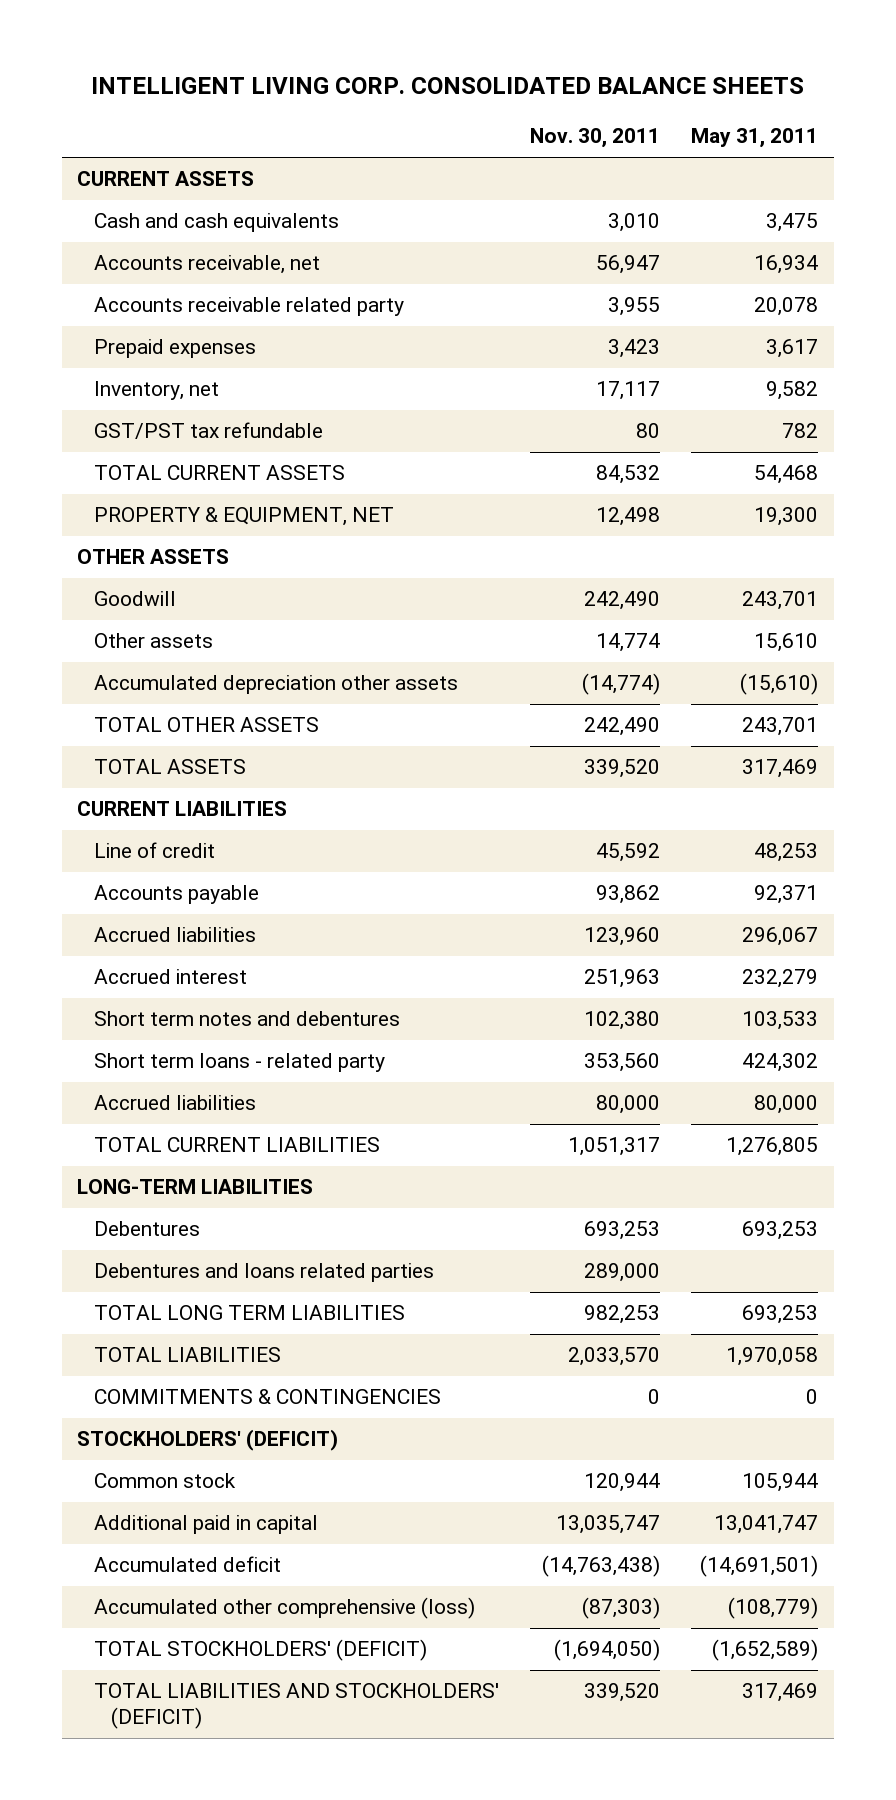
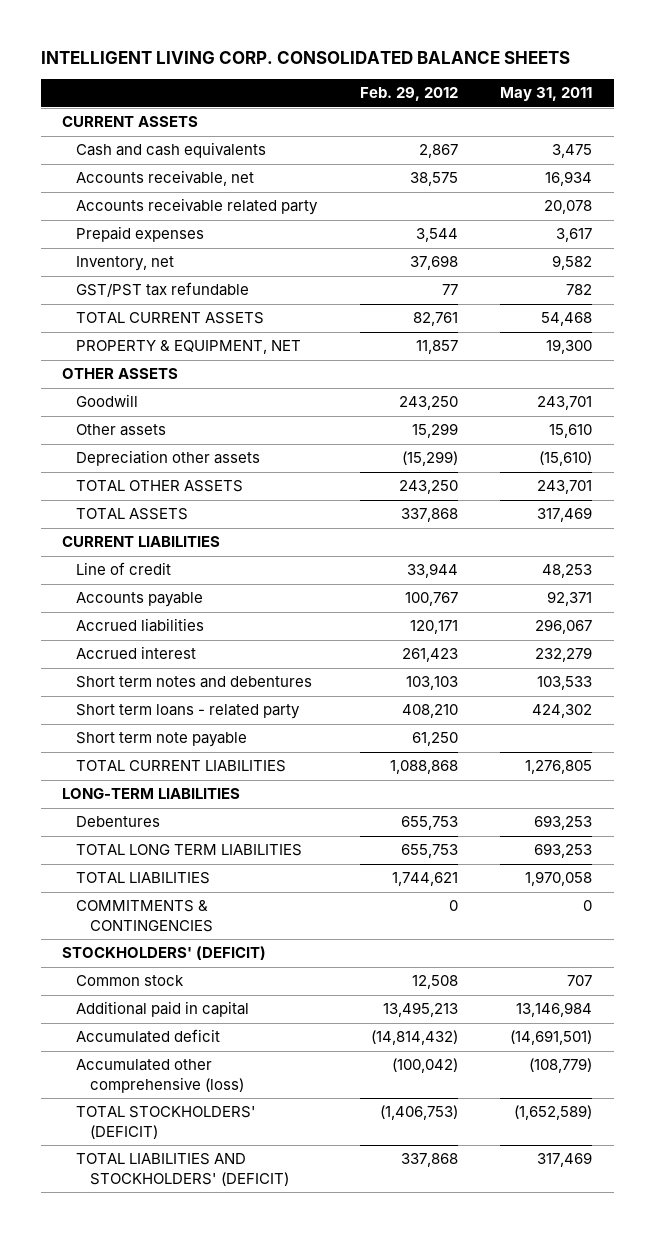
- | Nov. 30, 2011 | May 31, 2011
+ | Feb. 29, 2012 | May 31, 2011
- Accumulated depreciation other assets | (14,774) | (15,610)
+ Depreciation other assets | (15,299) | (15,610)
- Accrued liabilities | 80,000 | 80,000
+ Short term note payable | 61,250 |
- Debentures and loans related parties | 289,000 |
- Common stock | 120,944 | 105,944
- Additional paid in capital | 13,035,747 | 13,041,747
+ Common stock | 12,508 | 707
+ Additional paid in capital | 13,495,213 | 13,146,984

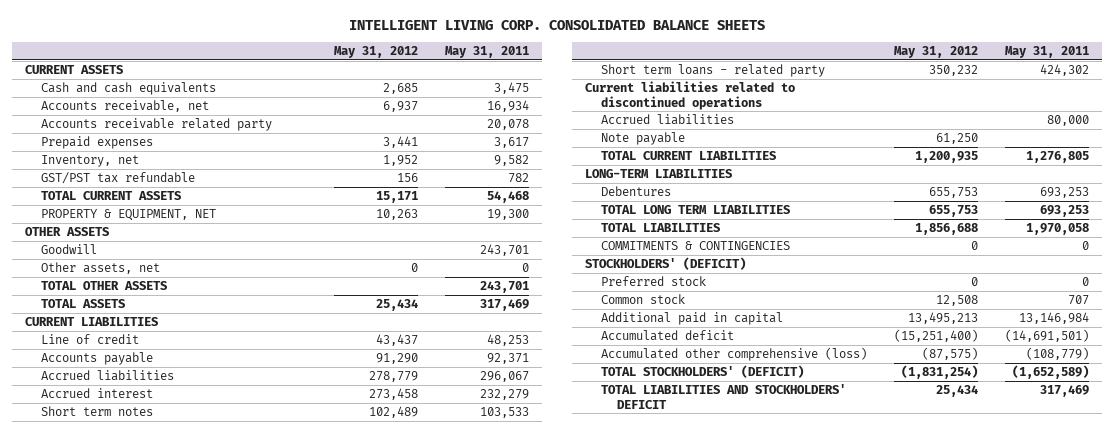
- | Feb. 29, 2012 | May 31, 2011
+ | May 31, 2012 | May 31, 2011
- Other assets | 15,299 | 15,610
- Depreciation other assets | (15,299) | (15,610)
+ Other assets, net | 0 | 0
- Short term notes and debentures | 103,103 | 103,533
+ Short term notes | 102,489 | 103,533
- Short term note payable | 61,250 |
+ Current liabilities related to discontinued operations
+ Accrued liabilities | | 80,000
+ Note payable | 61,250 |
+ Preferred stock | 0 | 0
- TOTAL LIABILITIES AND STOCKHOLDERS' (DEFICIT) | 337,868 | 317,469
+ TOTAL LIABILITIES AND STOCKHOLDERS' DEFICIT | 25,434 | 317,469

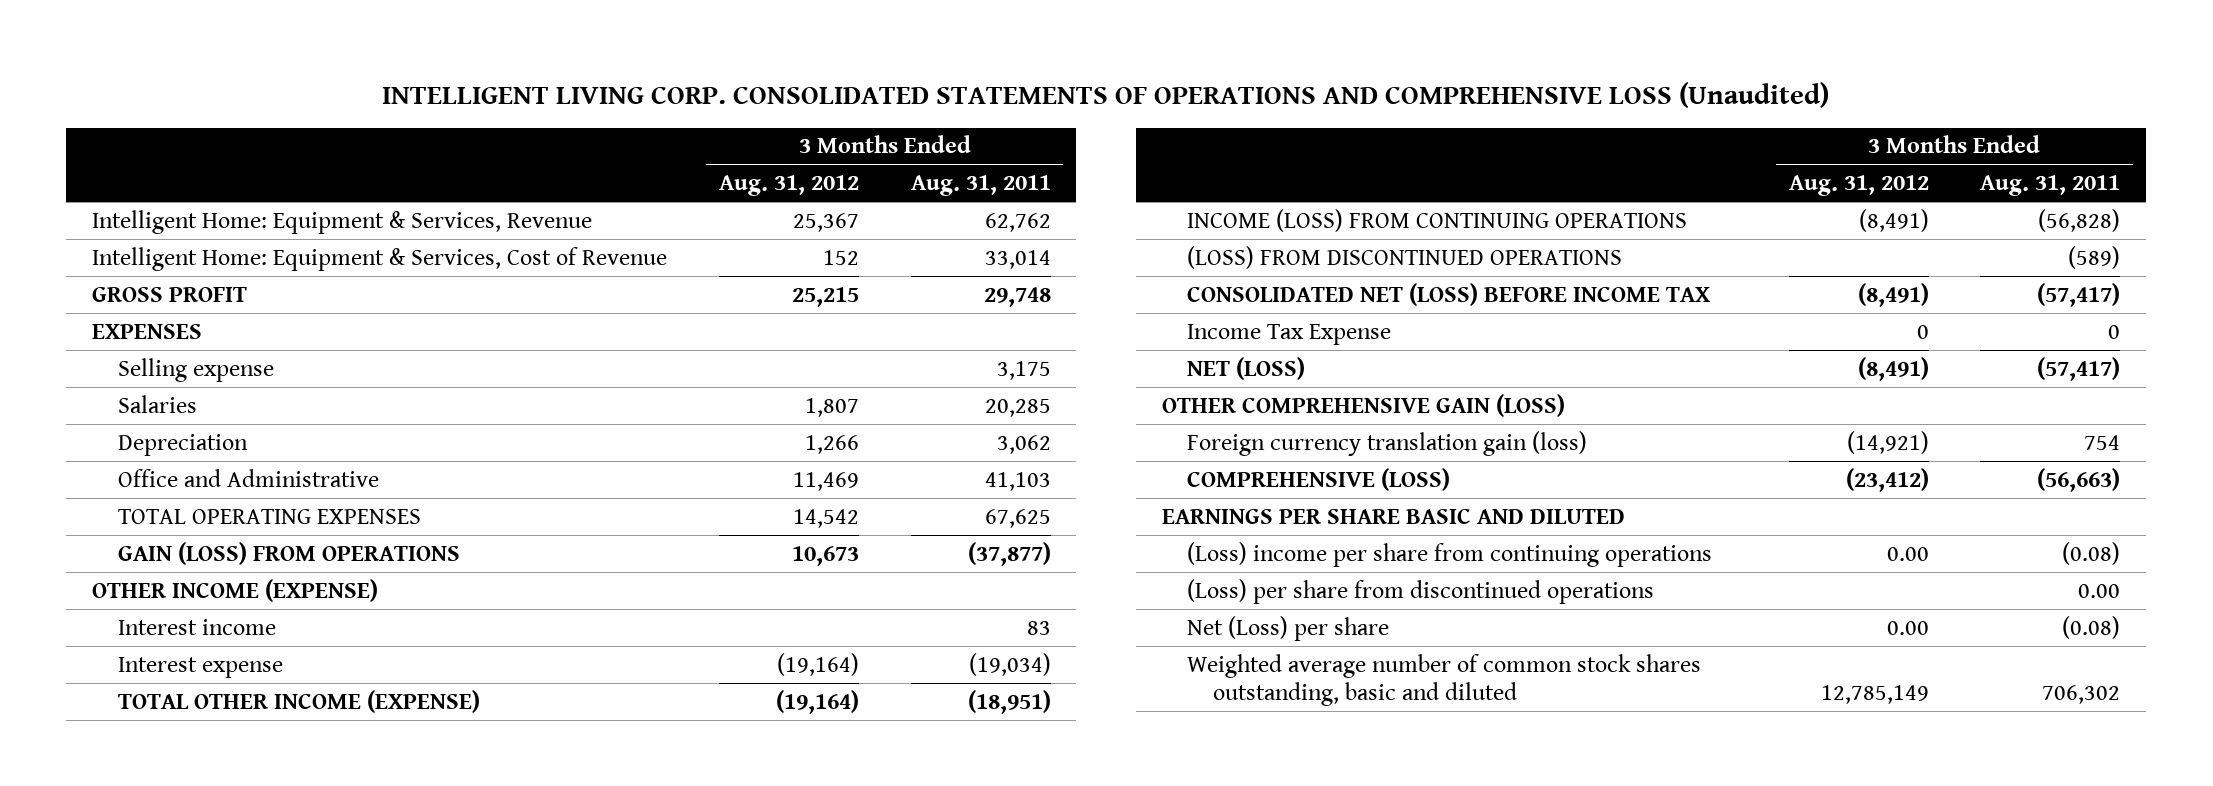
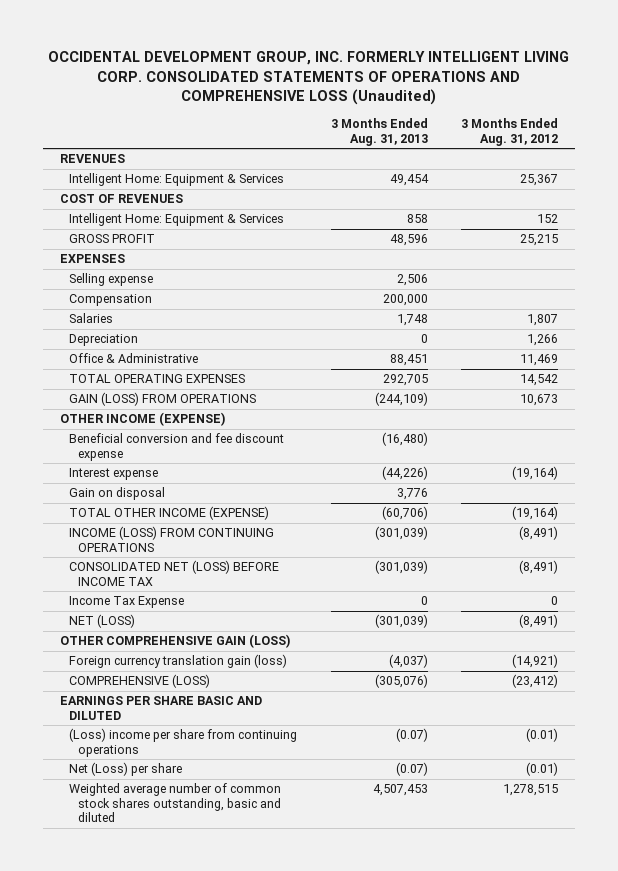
- INTELLIGENT LIVING CORP. CONSOLIDATED STATEMENTS OF OPERATIONS AND COMPREHENSIVE LOSS (Unaudited)
+ OCCIDENTAL DEVELOPMENT GROUP, INC. FORMERLY INTELLIGENT LIVING CORP. CONSOLIDATED STATEMENTS OF OPERATIONS AND COMPREHENSIVE LOSS (Unaudited)
- | 3 Months Ended Aug. 31, 2012 | 3 Months Ended Aug. 31, 2011
+ | 3 Months Ended Aug. 31, 2013 | 3 Months Ended Aug. 31, 2012
- Intelligent Home: Equipment & Services, Revenue | 25,367 | 62,762
- Intelligent Home: Equipment & Services, Cost of Revenue | 152 | 33,014
+ REVENUES
+ Intelligent Home: Equipment & Services | 49,454 | 25,367
+ COST OF REVENUES
+ Intelligent Home: Equipment & Services | 858 | 152
+ Compensation | 200,000 |
- Office and Administrative | 11,469 | 41,103
+ Office & Administrative | 88,451 | 11,469
- Interest income | | 83
+ Beneficial conversion and fee discount expense | (16,480) |
+ Gain on disposal | 3,776 |
- (LOSS) FROM DISCONTINUED OPERATIONS | | (589)
- (Loss) income per share from continuing operations | 0.00 | (0.08)
- (Loss) per share from discontinued operations | | 0.00
- Net (Loss) per share | 0.00 | (0.08)
- Weighted average number of common stock shares outstanding, basic and diluted | 12,785,149 | 706,302
+ (Loss) income per share from continuing operations | (0.07) | (0.01)
+ Net (Loss) per share | (0.07) | (0.01)
+ Weighted average number of common stock shares outstanding, basic and diluted | 4,507,453 | 1,278,515

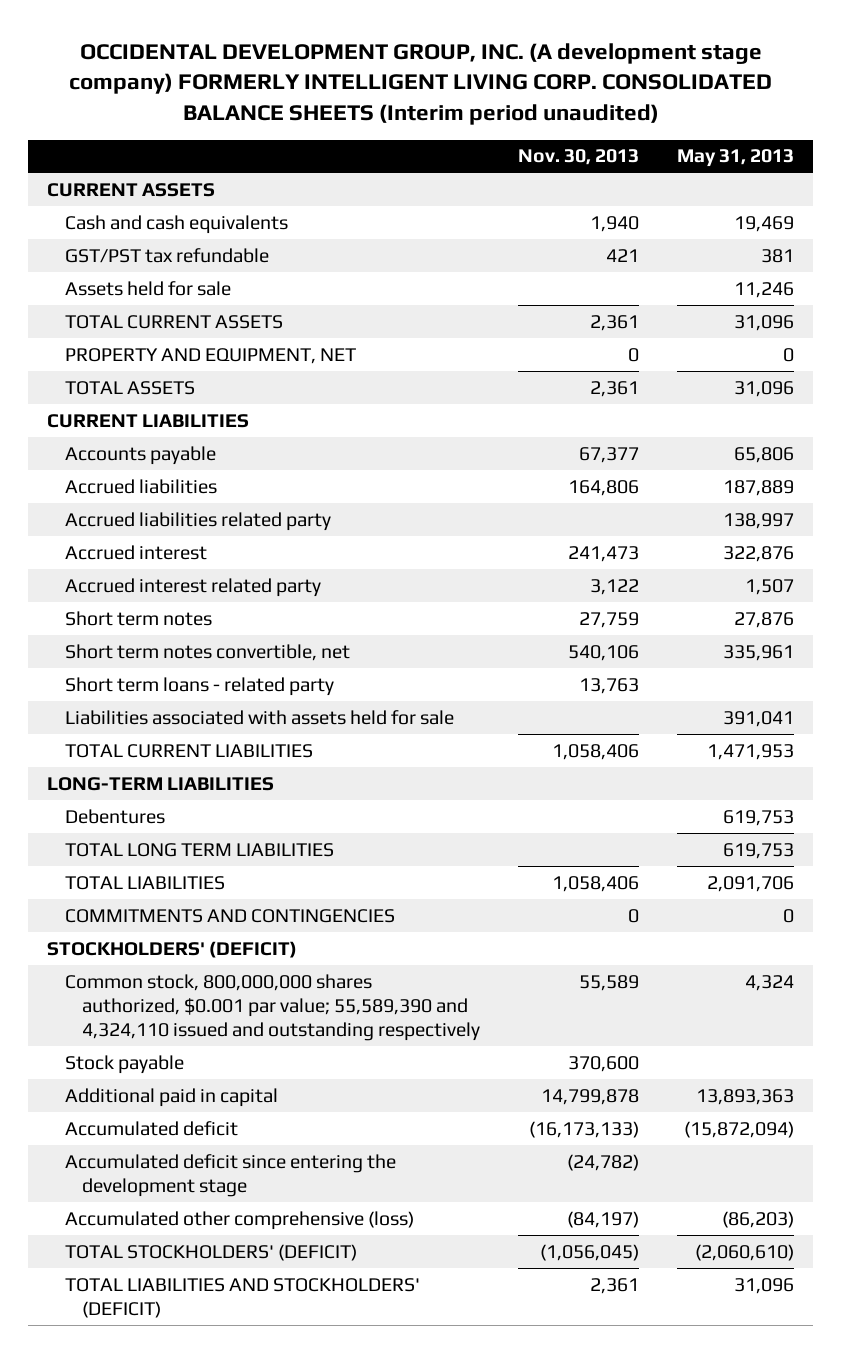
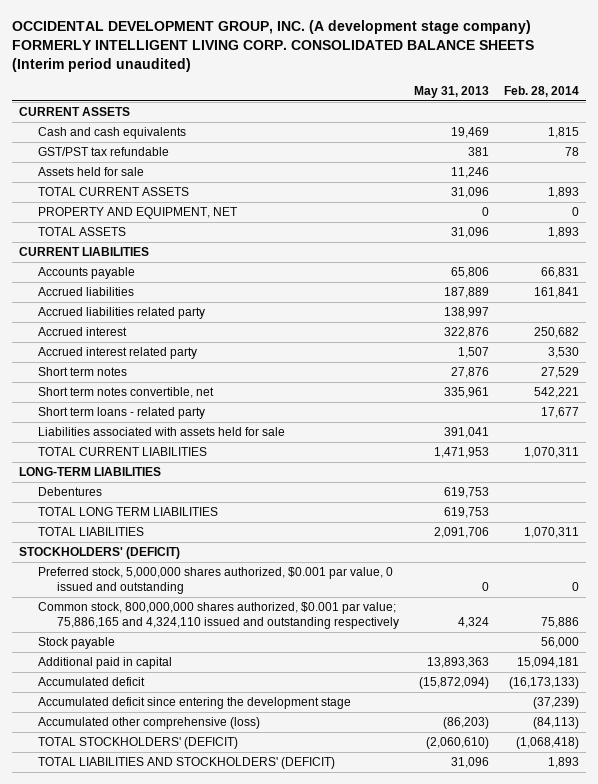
- | Nov. 30, 2013 | May 31, 2013
+ | May 31, 2013 | Feb. 28, 2014
- COMMITMENTS AND CONTINGENCIES | 0 | 0
- Common stock, 800,000,000 shares authorized, $0.001 par value; 55,589,390 and 4,324,110 issued and outstanding respectively | 55,589 | 4,324
+ Preferred stock, 5,000,000 shares authorized, $0.001 par value, 0 issued and outstanding | 0 | 0
+ Common stock, 800,000,000 shares authorized, $0.001 par value; 75,886,165 and 4,324,110 issued and outstanding respectively | 4,324 | 75,886

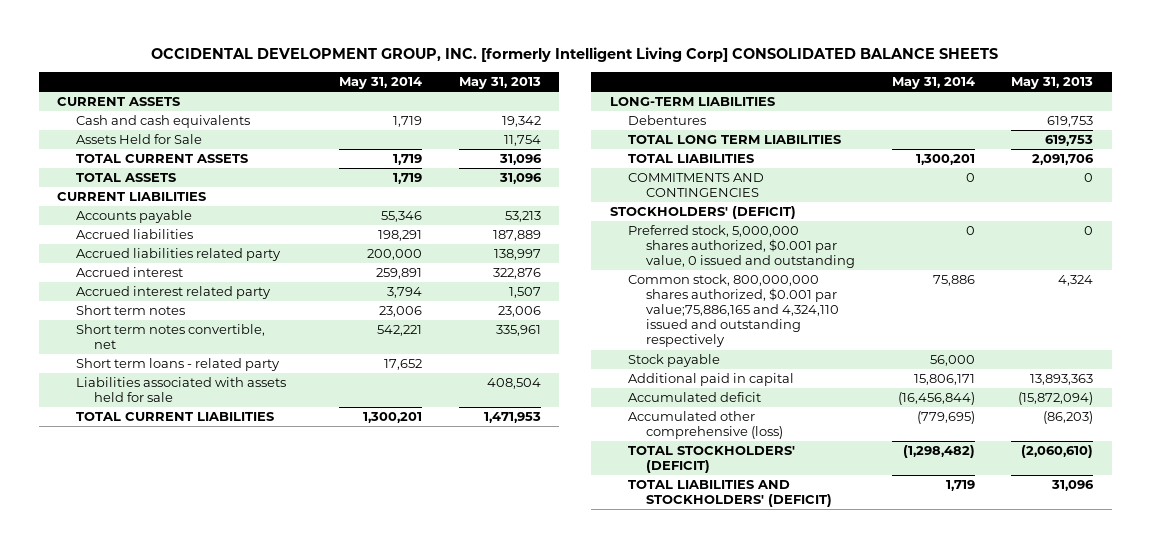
- OCCIDENTAL DEVELOPMENT GROUP, INC. (A development stage company) FORMERLY INTELLIGENT LIVING CORP. CONSOLIDATED BALANCE SHEETS (Interim period unaudited)
+ OCCIDENTAL DEVELOPMENT GROUP, INC. [formerly Intelligent Living Corp] CONSOLIDATED BALANCE SHEETS
- | May 31, 2013 | Feb. 28, 2014
+ | May 31, 2014 | May 31, 2013
- Cash and cash equivalents | 19,469 | 1,815
- GST/PST tax refundable | 381 | 78
- Assets held for sale | 11,246 |
+ Cash and cash equivalents | 1,719 | 19,342
+ Assets Held for Sale | | 11,754
- PROPERTY AND EQUIPMENT, NET | 0 | 0
- Accounts payable | 65,806 | 66,831
+ Accounts payable | 55,346 | 53,213
- Short term notes | 27,876 | 27,529
+ Short term notes | 23,006 | 23,006
- Liabilities associated with assets held for sale | 391,041 |
+ Liabilities associated with assets held for sale | | 408,504
+ COMMITMENTS AND CONTINGENCIES | 0 | 0
- Common stock, 800,000,000 shares authorized, $0.001 par value; 75,886,165 and 4,324,110 issued and outstanding respectively | 4,324 | 75,886
+ Common stock, 800,000,000 shares authorized, $0.001 par value;75,886,165 and 4,324,110 issued and outstanding respectively | 75,886 | 4,324
- Accumulated deficit since entering the development stage | | (37,239)

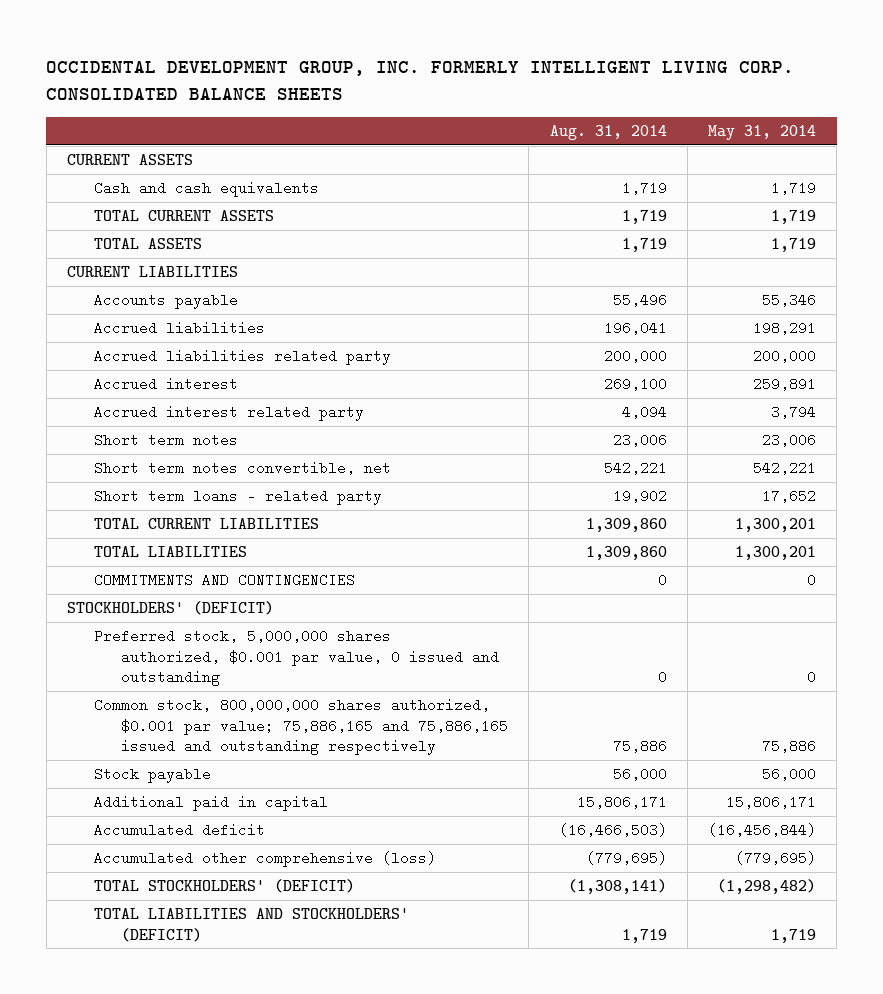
- OCCIDENTAL DEVELOPMENT GROUP, INC. [formerly Intelligent Living Corp] CONSOLIDATED BALANCE SHEETS
+ OCCIDENTAL DEVELOPMENT GROUP, INC. FORMERLY INTELLIGENT LIVING CORP. CONSOLIDATED BALANCE SHEETS
- | May 31, 2014 | May 31, 2013
+ | Aug. 31, 2014 | May 31, 2014
- Assets Held for Sale | | 11,754
- Liabilities associated with assets held for sale | | 408,504
- LONG-TERM LIABILITIES
- Debentures | | 619,753
- TOTAL LONG TERM LIABILITIES | | 619,753
- Common stock, 800,000,000 shares authorized, $0.001 par value;75,886,165 and 4,324,110 issued and outstanding respectively | 75,886 | 4,324
+ Common stock, 800,000,000 shares authorized, $0.001 par value; 75,886,165 and 75,886,165 issued and outstanding respectively | 75,886 | 75,886

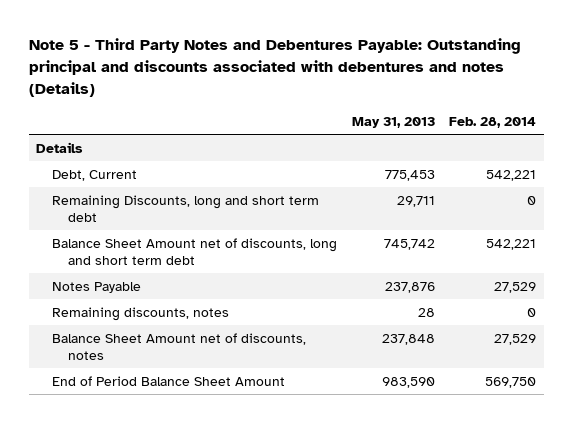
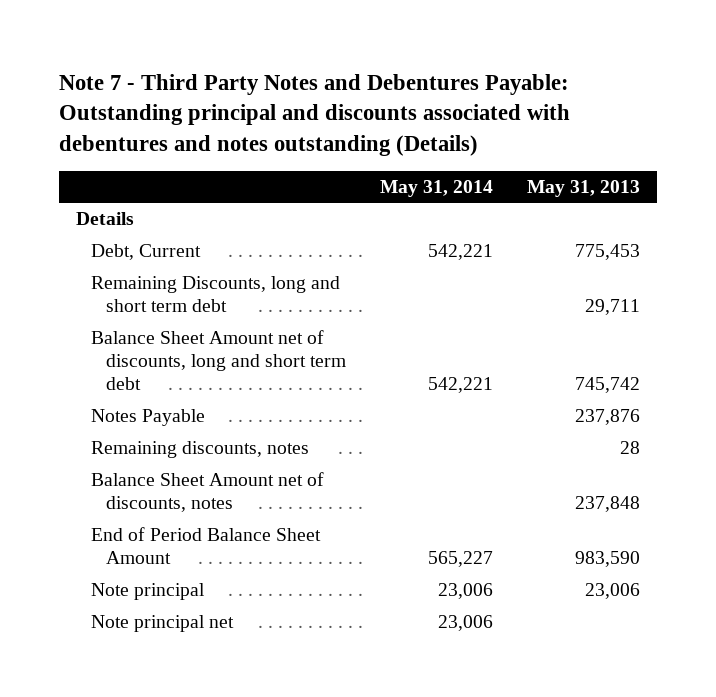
- Note 5 - Third Party Notes and Debentures Payable: Outstanding principal and discounts associated with debentures and notes (Details)
+ Note 7 - Third Party Notes and Debentures Payable: Outstanding principal and discounts associated with debentures and notes outstanding (Details)
- | May 31, 2013 | Feb. 28, 2014
+ | May 31, 2014 | May 31, 2013
+ Note principal | 23,006 | 23,006
+ Note principal net | 23,006 |

